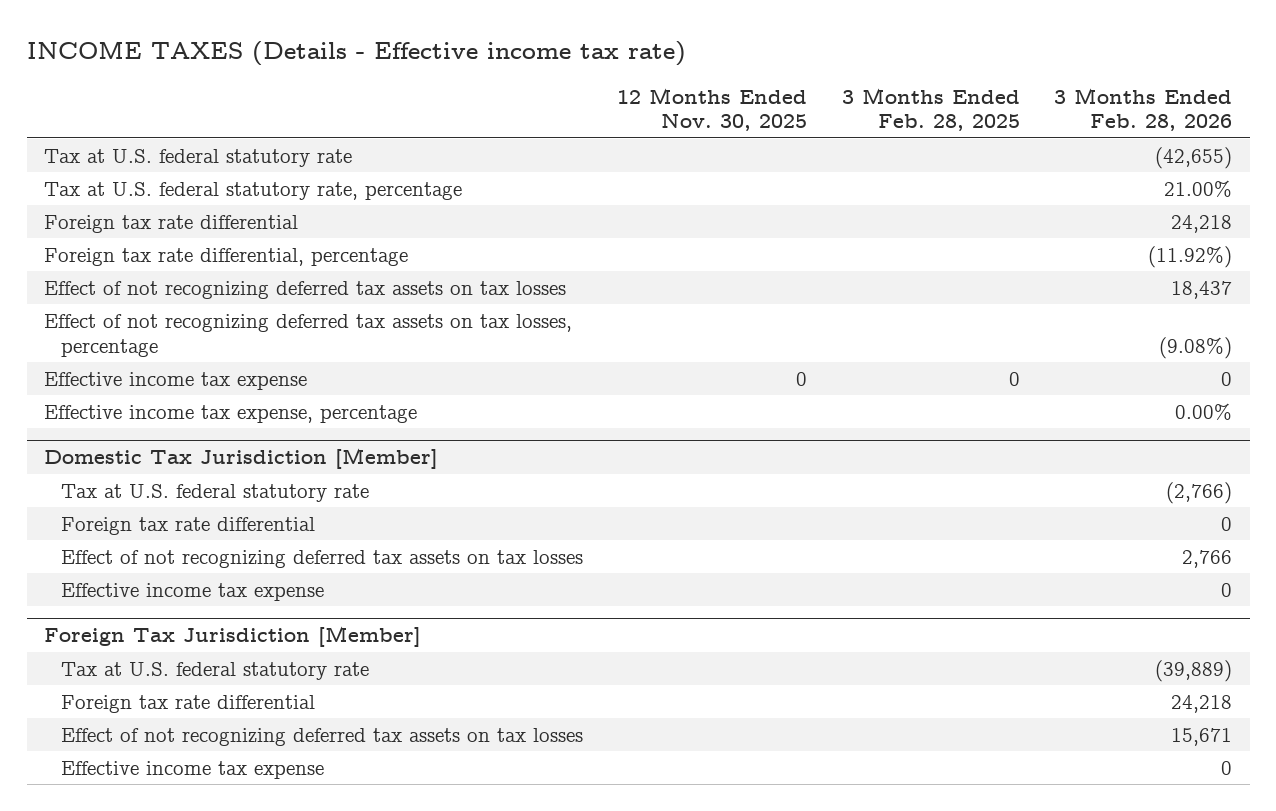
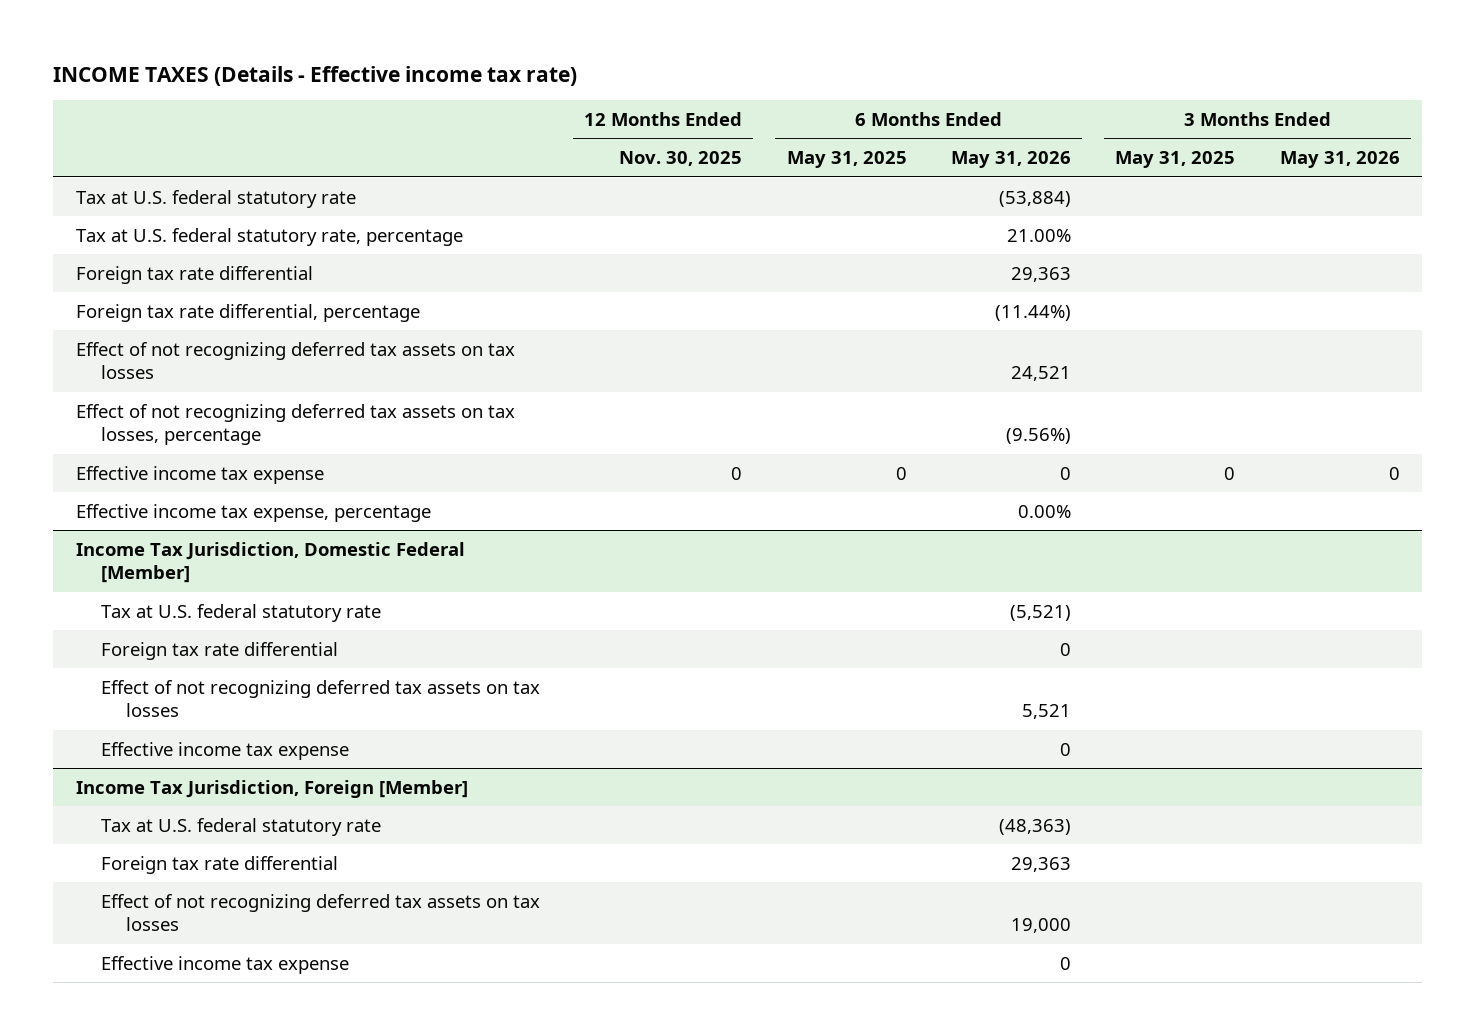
- | 12 Months Ended Nov. 30, 2025 | 3 Months Ended Feb. 28, 2025 | 3 Months Ended Feb. 28, 2026
+ | 12 Months Ended Nov. 30, 2025 | 6 Months Ended May 31, 2025 | 6 Months Ended May 31, 2026 | 3 Months Ended May 31, 2025 | 3 Months Ended May 31, 2026
- Domestic Tax Jurisdiction [Member]
+ Income Tax Jurisdiction, Domestic Federal [Member]
- Foreign Tax Jurisdiction [Member]
+ Income Tax Jurisdiction, Foreign [Member]

